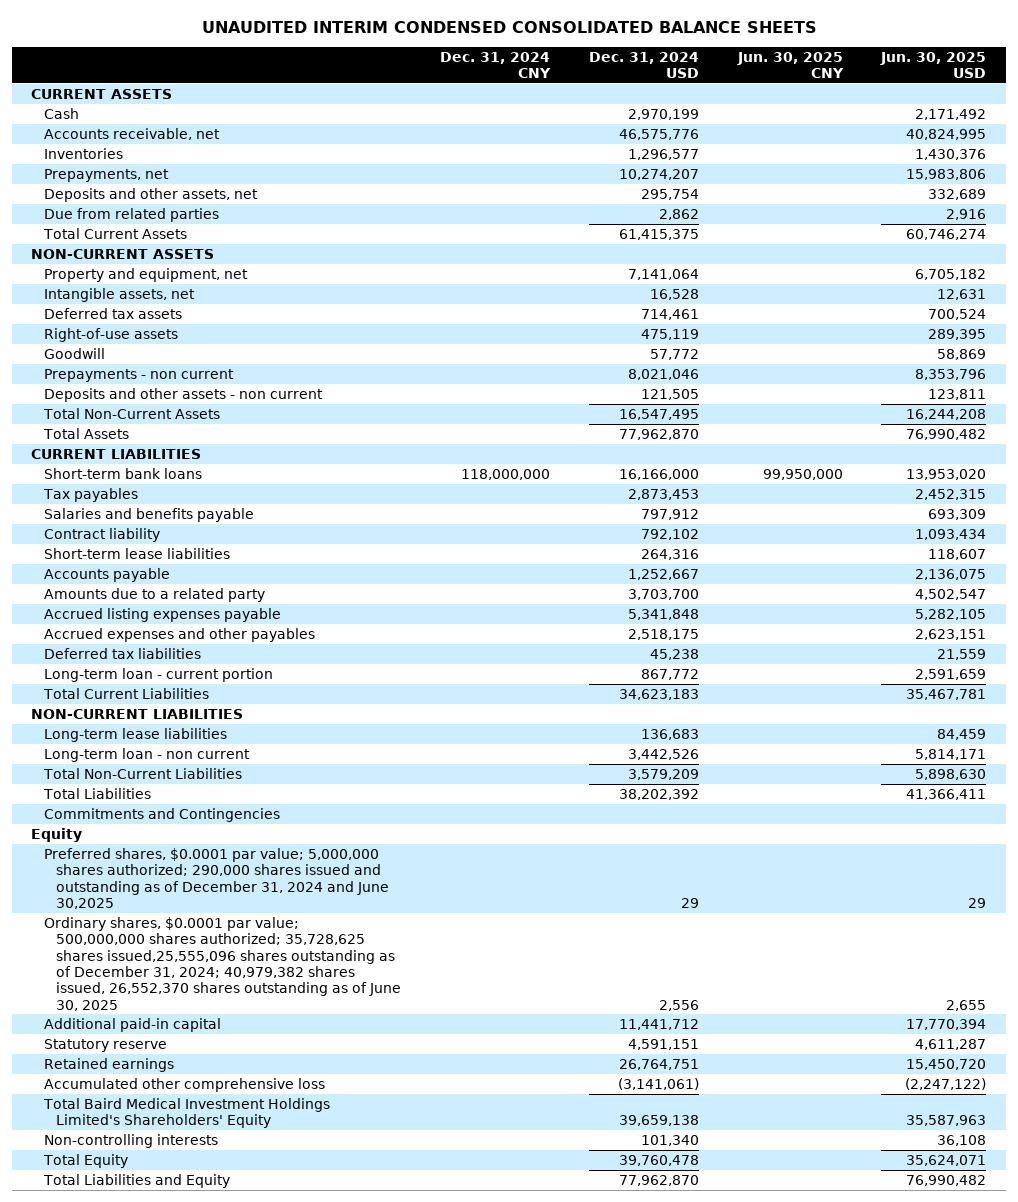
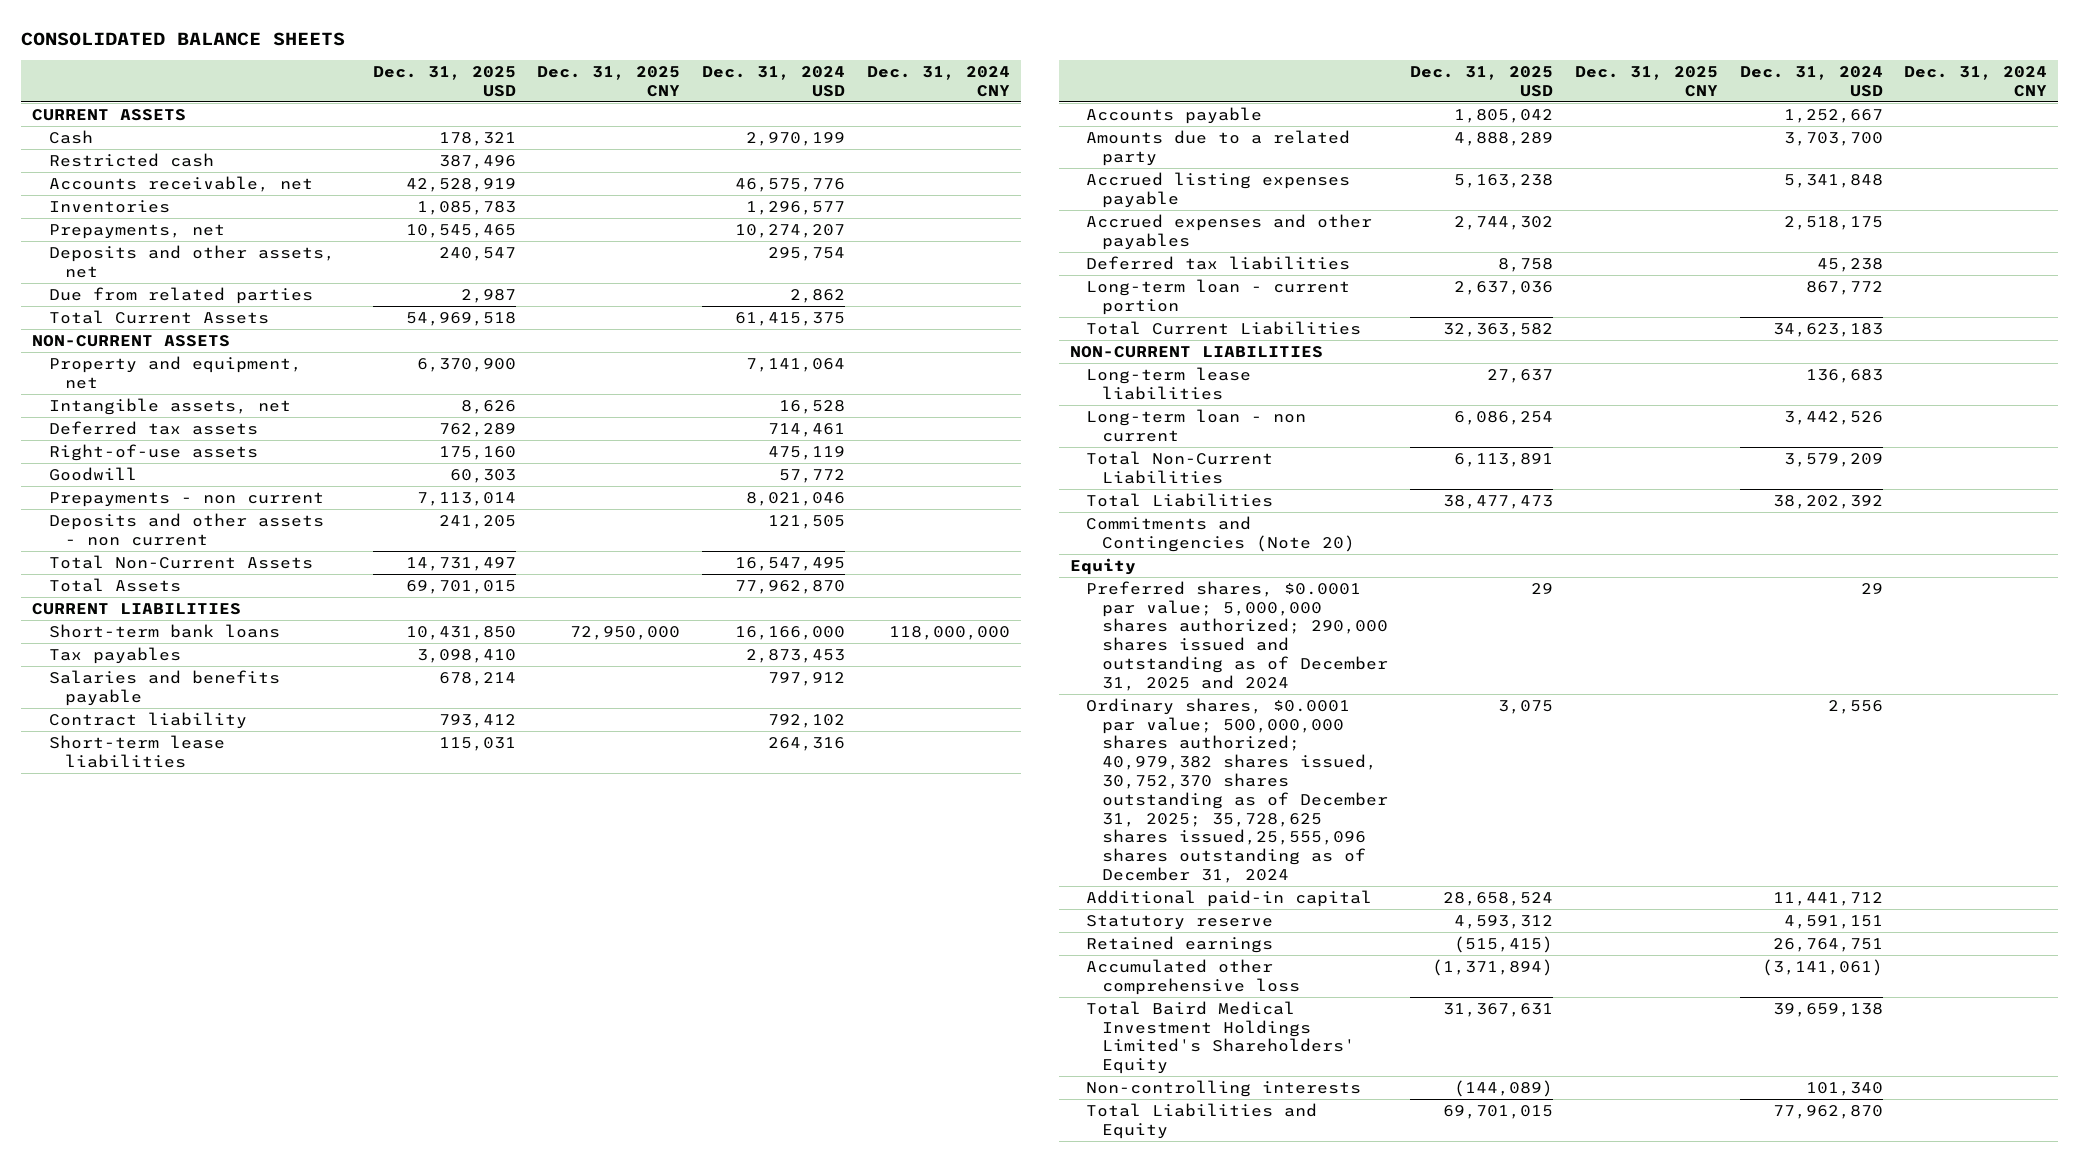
- UNAUDITED INTERIM CONDENSED CONSOLIDATED BALANCE SHEETS
+ CONSOLIDATED BALANCE SHEETS
- | Dec. 31, 2024 CNY | Dec. 31, 2024 USD | Jun. 30, 2025 CNY | Jun. 30, 2025 USD
+ | Dec. 31, 2025 USD | Dec. 31, 2025 CNY | Dec. 31, 2024 USD | Dec. 31, 2024 CNY
+ Restricted cash | 387,496 | | |
- Commitments and Contingencies
+ Commitments and Contingencies (Note 20)
- Preferred shares, $0.0001 par value; 5,000,000 shares authorized; 290,000 shares issued and outstanding as of December 31, 2024 and June 30,2025 | | 29 | | 29
- Ordinary shares, $0.0001 par value; 500,000,000 shares authorized; 35,728,625 shares issued,25,555,096 shares outstanding as of December 31, 2024; 40,979,382 shares issued, 26,552,370 shares outstanding as of June 30, 2025 | | 2,556 | | 2,655
+ Preferred shares, $0.0001 par value; 5,000,000 shares authorized; 290,000 shares issued and outstanding as of December 31, 2025 and 2024 | 29 | | 29 |
+ Ordinary shares, $0.0001 par value; 500,000,000 shares authorized; 40,979,382 shares issued, 30,752,370 shares outstanding as of December 31, 2025; 35,728,625 shares issued,25,555,096 shares outstanding as of December 31, 2024 | 3,075 | | 2,556 |
- Total Equity | | 39,760,478 | | 35,624,071

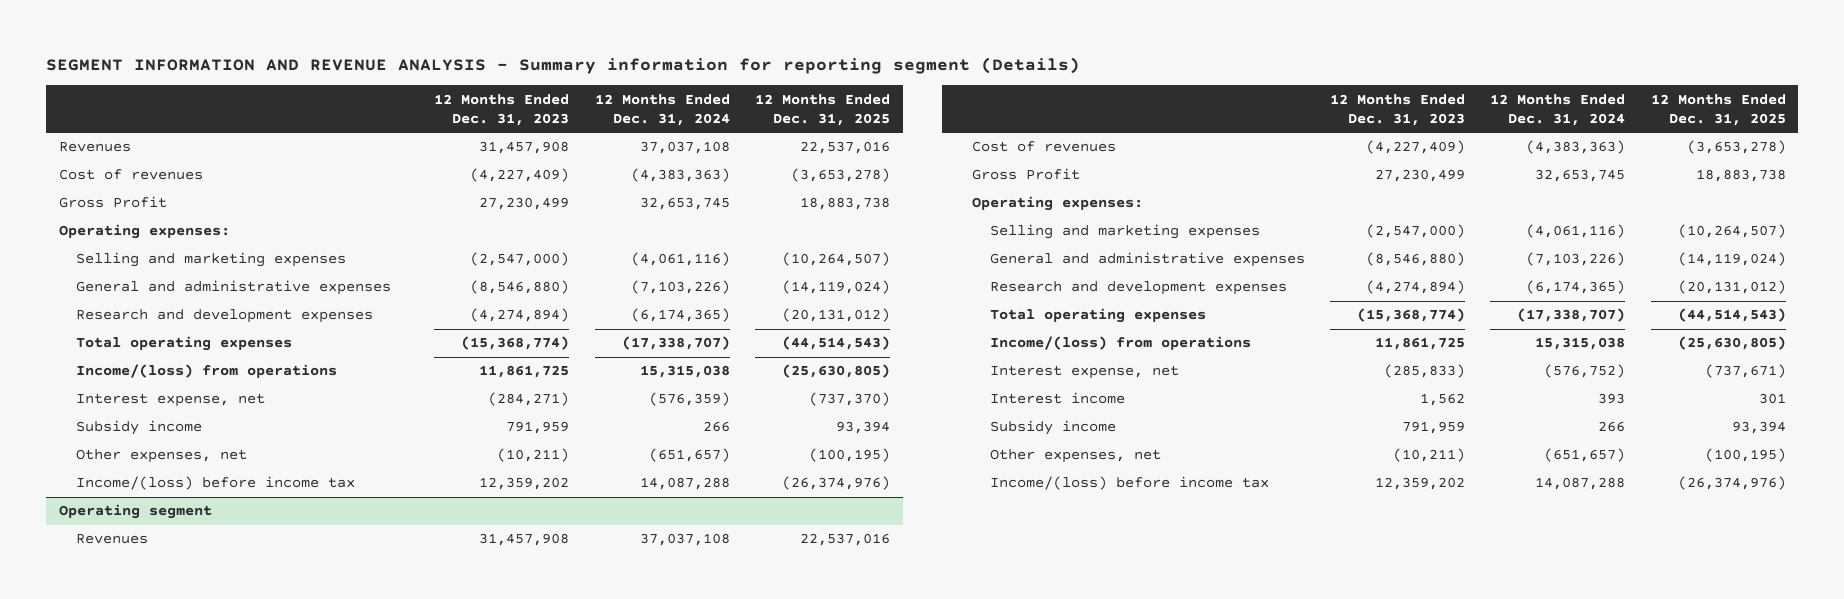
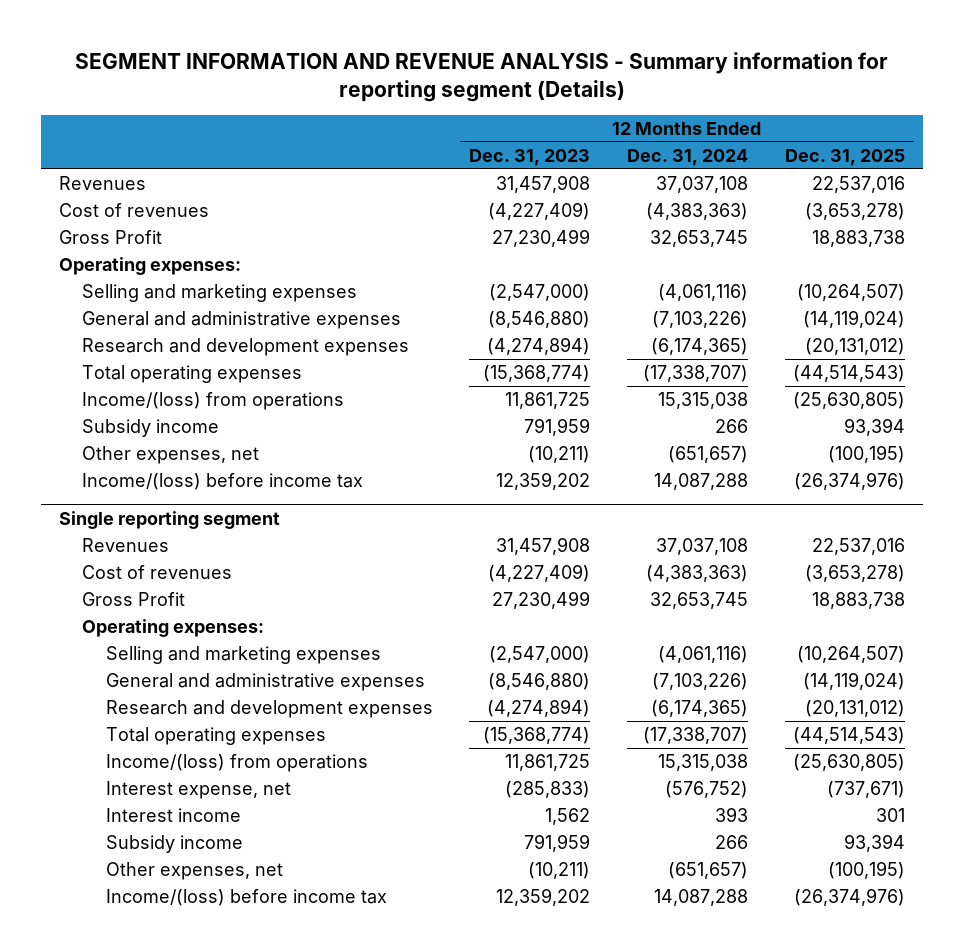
- Interest expense, net | (284,271) | (576,359) | (737,370)
- Operating segment
+ Single reporting segment

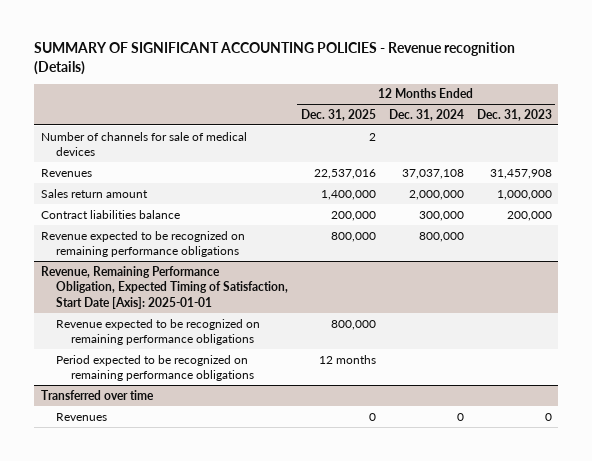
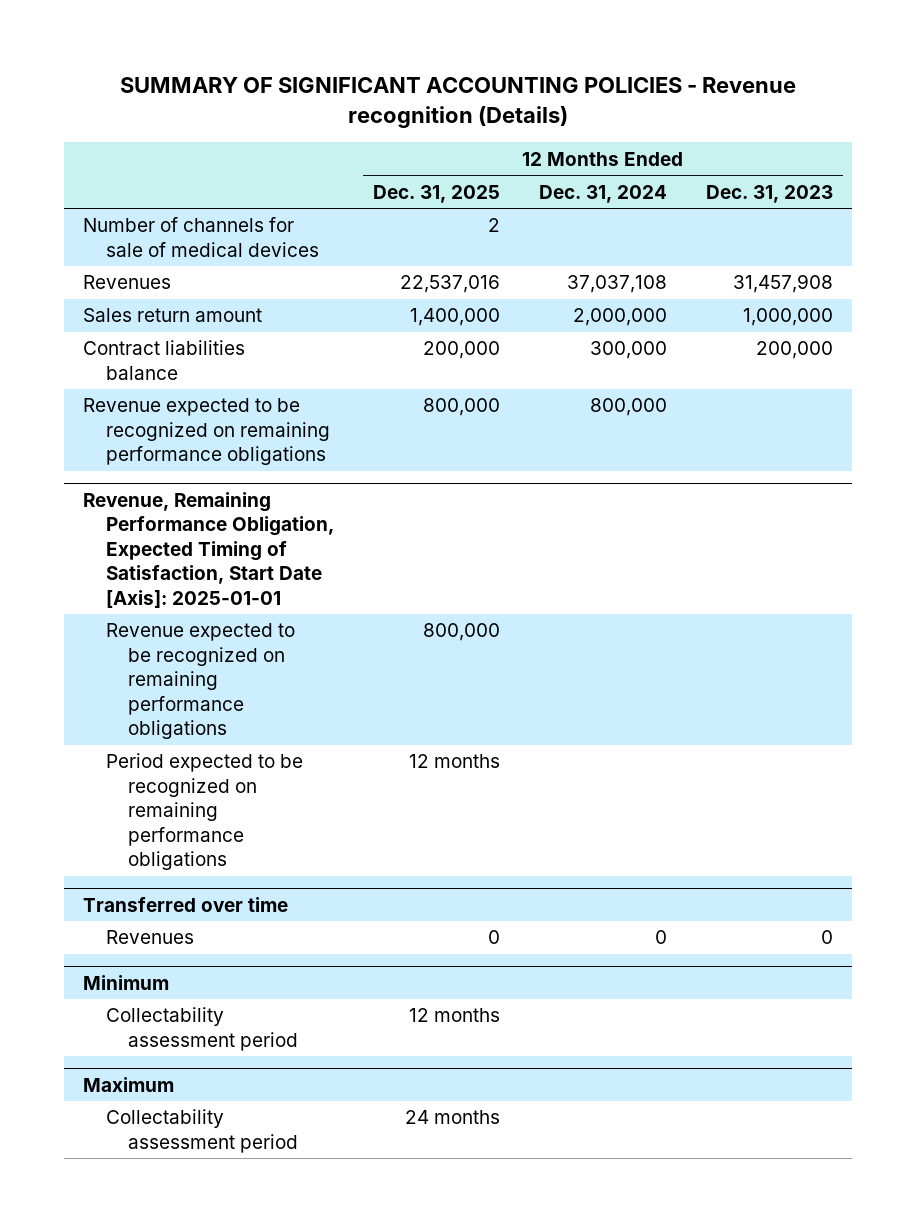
+ Minimum
+ Collectability assessment period | 12 months | |
+ Maximum
+ Collectability assessment period | 24 months | |

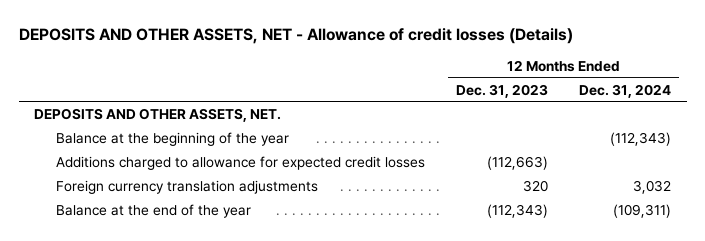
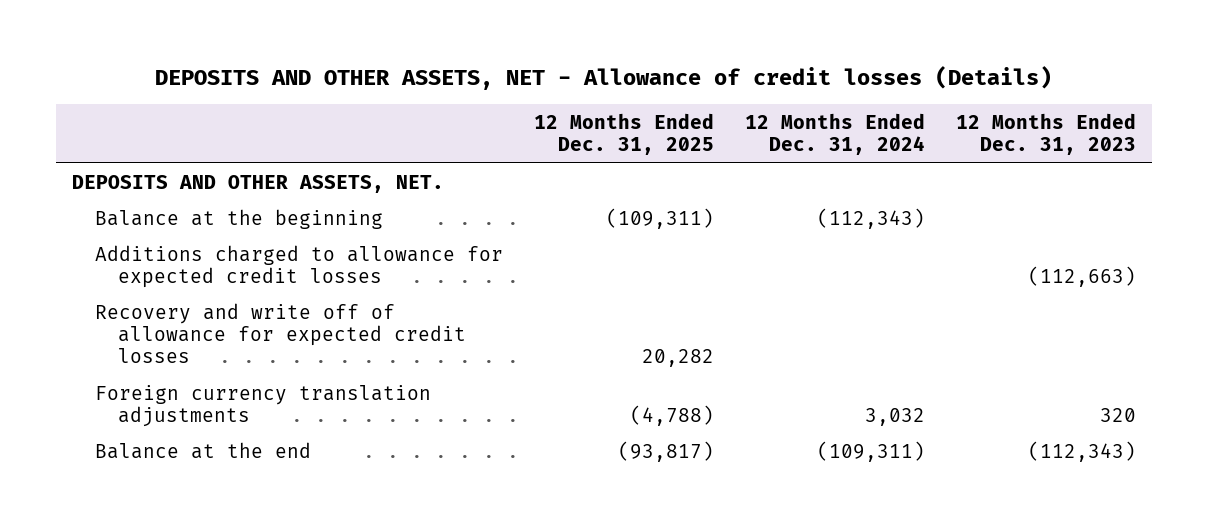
- | 12 Months Ended Dec. 31, 2023 | 12 Months Ended Dec. 31, 2024
+ | 12 Months Ended Dec. 31, 2025 | 12 Months Ended Dec. 31, 2024 | 12 Months Ended Dec. 31, 2023
- Balance at the beginning of the year | | (112,343)
+ Balance at the beginning | (109,311) | (112,343) |
+ Recovery and write off of allowance for expected credit losses | 20,282 | |
- Balance at the end of the year | (112,343) | (109,311)
+ Balance at the end | (93,817) | (109,311) | (112,343)

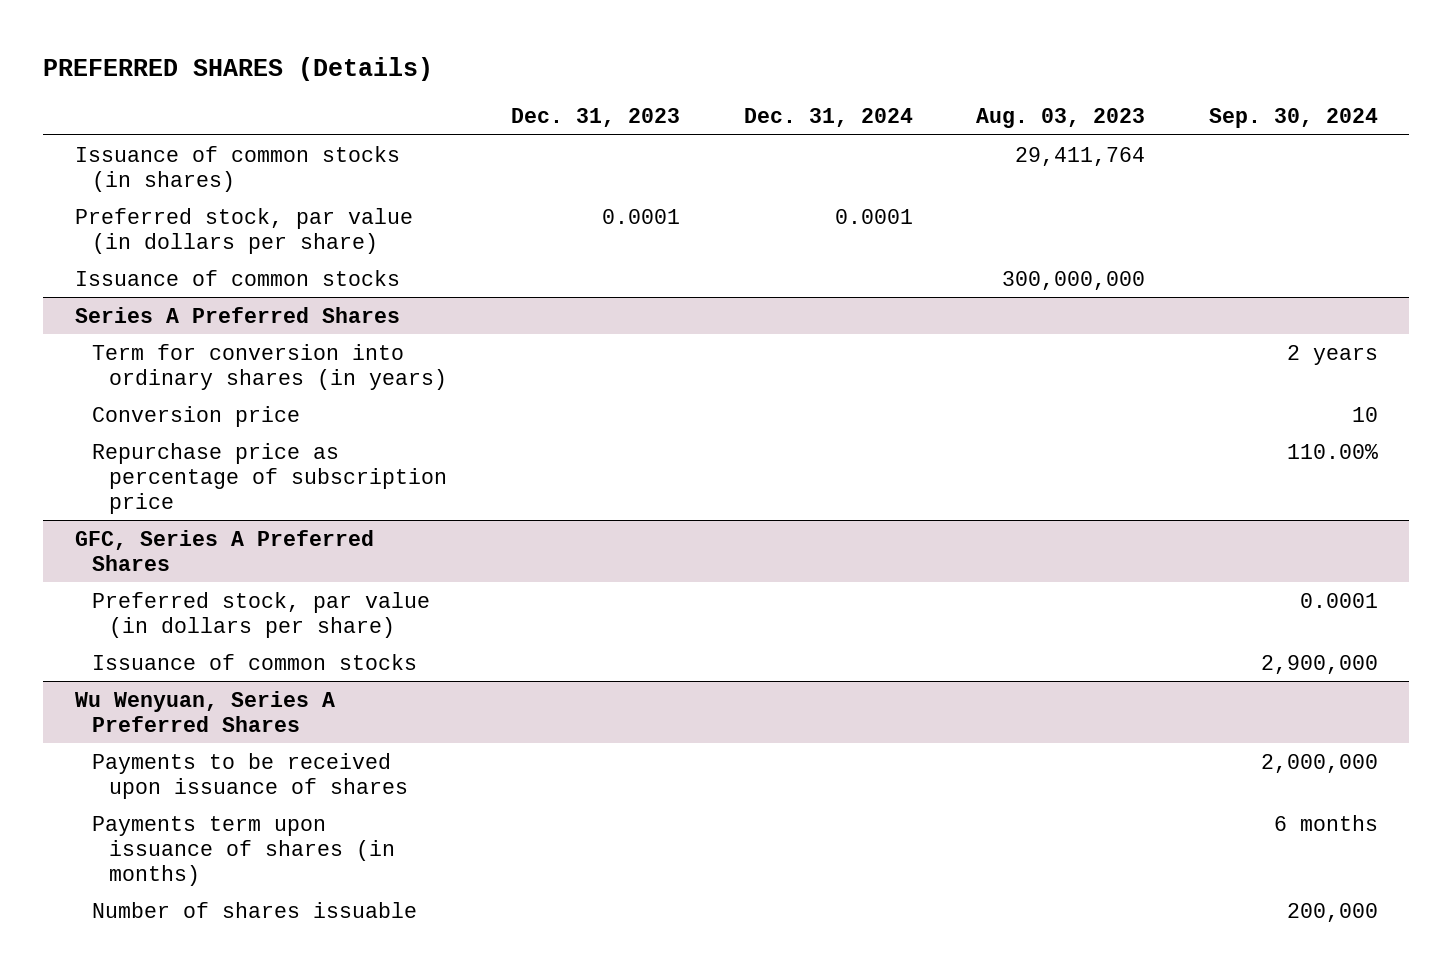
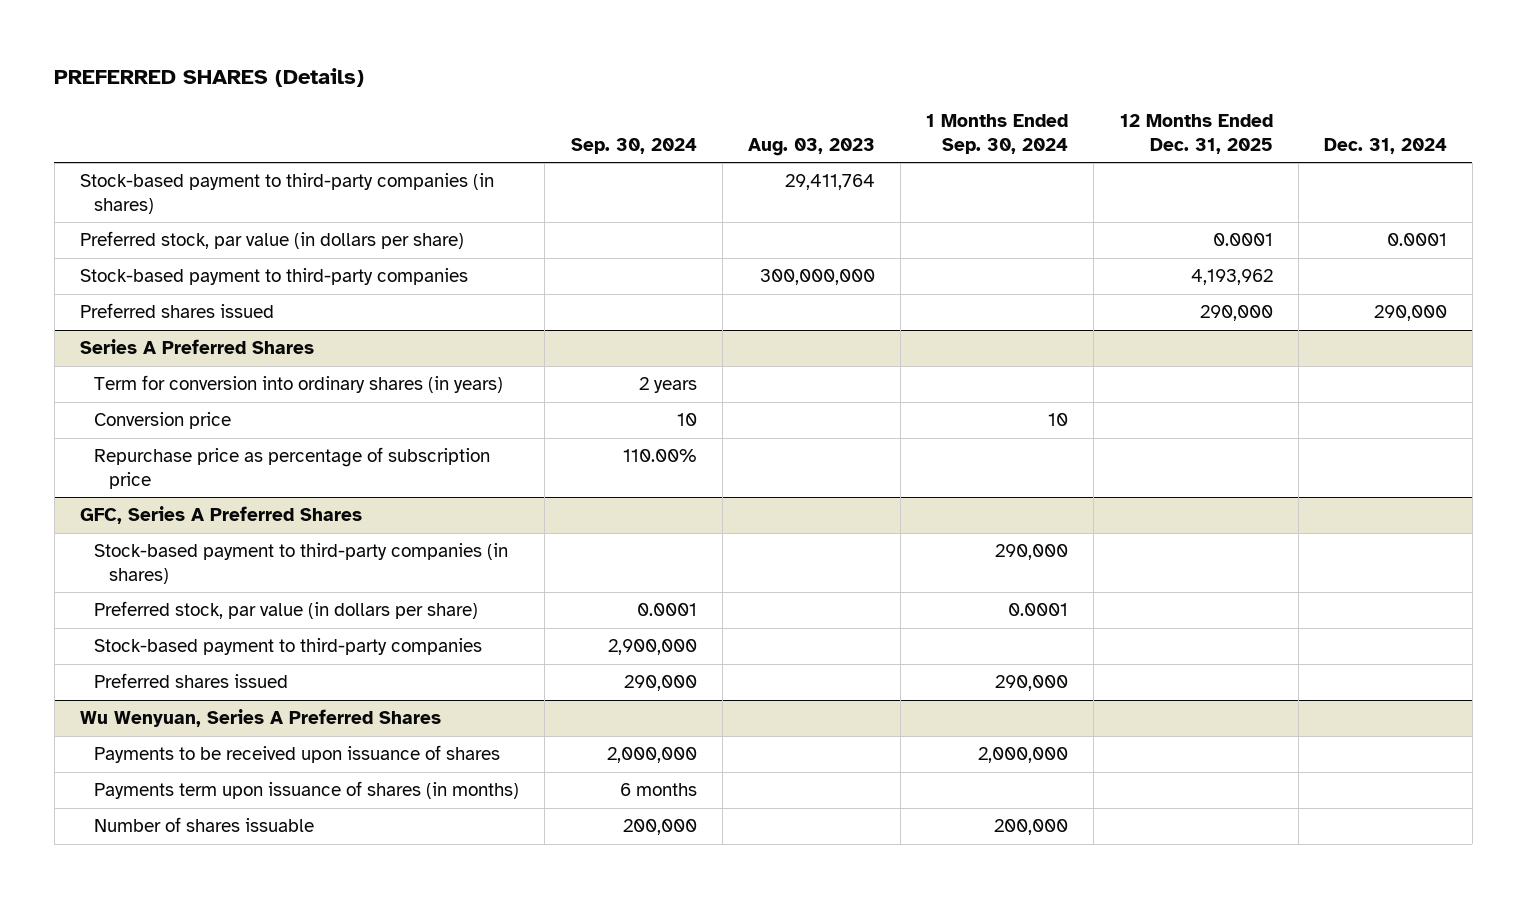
- | Dec. 31, 2023 | Dec. 31, 2024 | Aug. 03, 2023 | Sep. 30, 2024
+ | Sep. 30, 2024 | Aug. 03, 2023 | 1 Months Ended Sep. 30, 2024 | 12 Months Ended Dec. 31, 2025 | Dec. 31, 2024
- Issuance of common stocks (in shares) | | | 29,411,764 |
+ Stock-based payment to third-party companies (in shares) | | 29,411,764 | | |
- Issuance of common stocks | | | 300,000,000 |
+ Stock-based payment to third-party companies | | 300,000,000 | | 4,193,962 |
+ Preferred shares issued | | | | 290,000 | 290,000
@ GFC, Series A Preferred Shares
+ Stock-based payment to third-party companies (in shares) | | | 290,000 | |
- Issuance of common stocks | | | | 2,900,000
+ Stock-based payment to third-party companies | 2,900,000 | | | |
+ Preferred shares issued | 290,000 | | 290,000 | |

